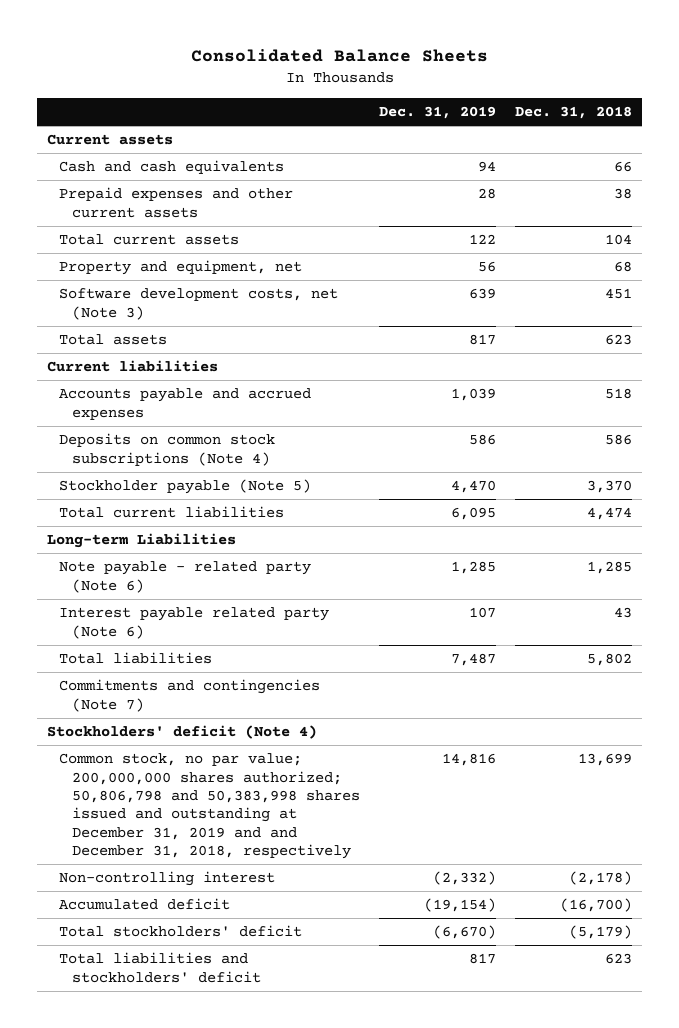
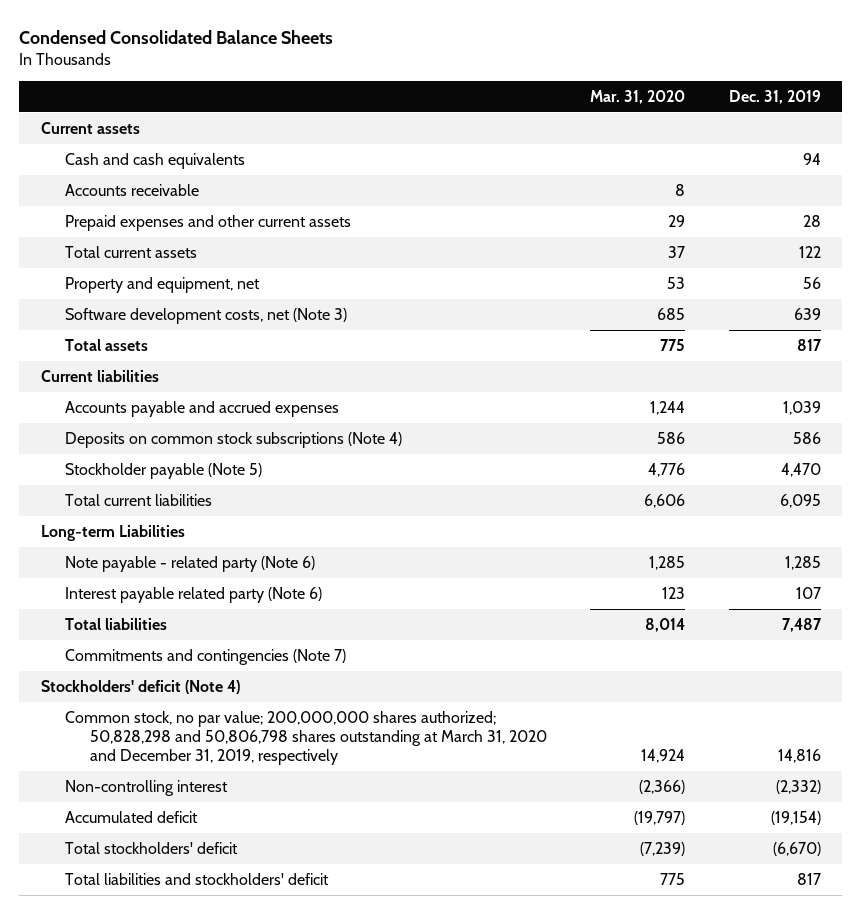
- Consolidated Balance Sheets
+ Condensed Consolidated Balance Sheets
- | Dec. 31, 2019 | Dec. 31, 2018
+ | Mar. 31, 2020 | Dec. 31, 2019
+ Accounts receivable | 8 |
- Common stock, no par value; 200,000,000 shares authorized; 50,806,798 and 50,383,998 shares issued and outstanding at December 31, 2019 and and December 31, 2018, respectively | 14,816 | 13,699
+ Common stock, no par value; 200,000,000 shares authorized; 50,828,298 and 50,806,798 shares outstanding at March 31, 2020 and December 31, 2019, respectively | 14,924 | 14,816

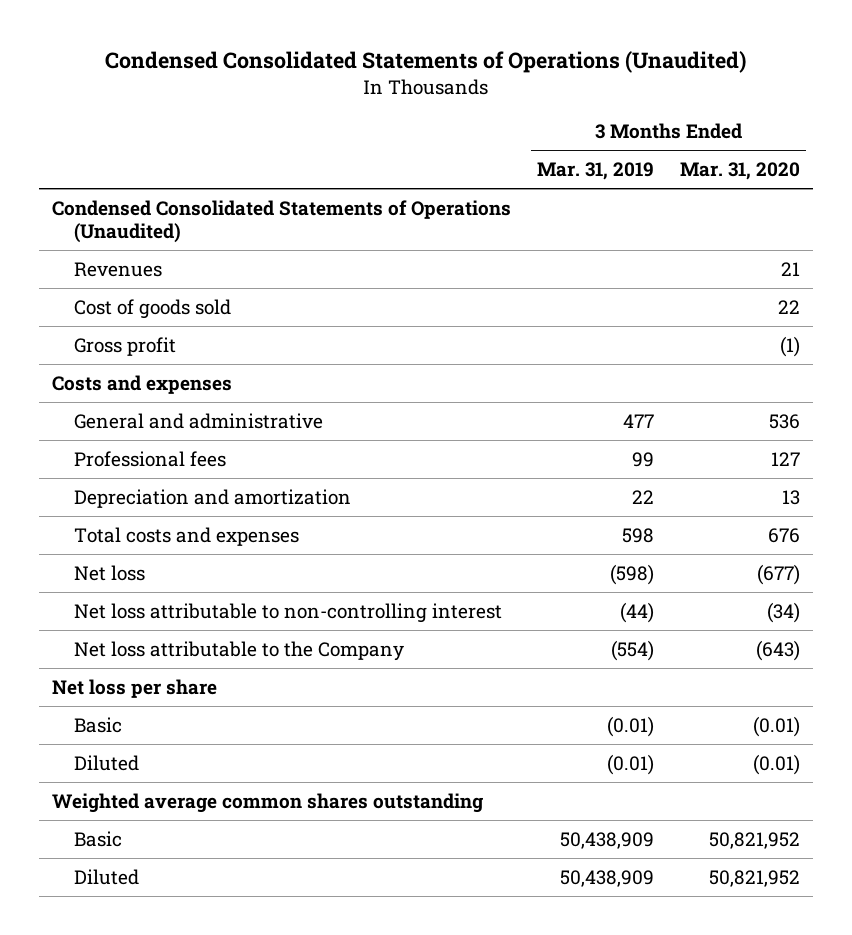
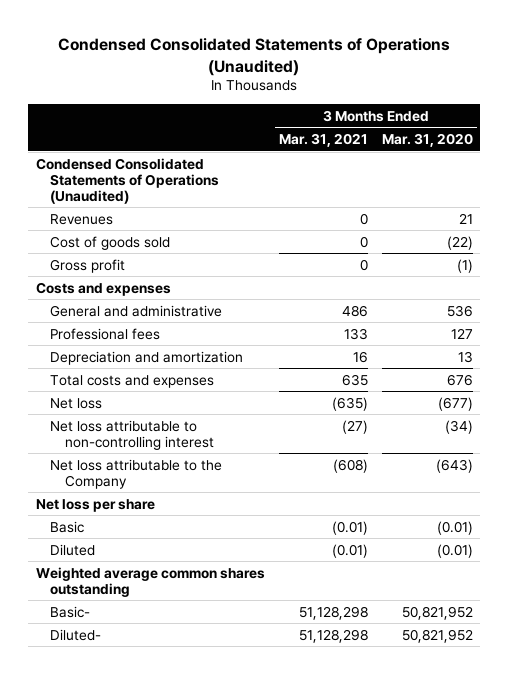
- | 3 Months Ended Mar. 31, 2019 | 3 Months Ended Mar. 31, 2020
+ | 3 Months Ended Mar. 31, 2021 | 3 Months Ended Mar. 31, 2020
- Cost of goods sold | | 22
+ Cost of goods sold | 0 | (22)
- Basic | 50,438,909 | 50,821,952
- Diluted | 50,438,909 | 50,821,952
+ Basic- | 51,128,298 | 50,821,952
+ Diluted- | 51,128,298 | 50,821,952

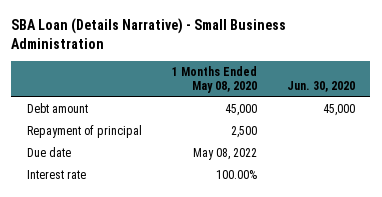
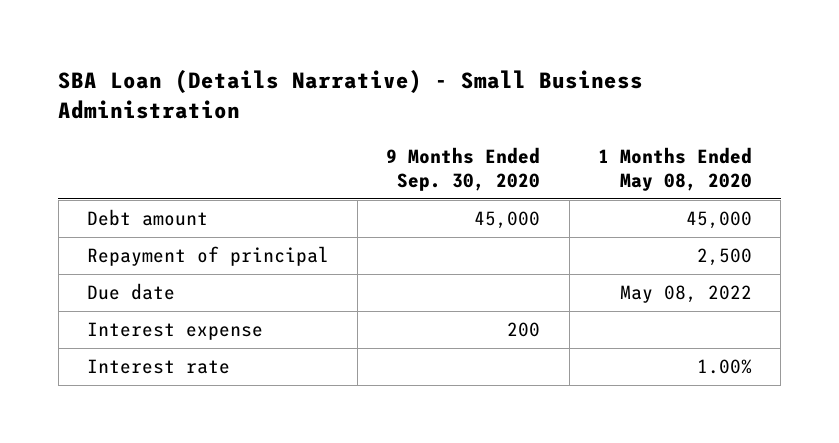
- | 1 Months Ended May 08, 2020 | Jun. 30, 2020
+ | 9 Months Ended Sep. 30, 2020 | 1 Months Ended May 08, 2020
- Interest rate | 100.00% |
+ Interest expense | 200 |
+ Interest rate | | 1.00%

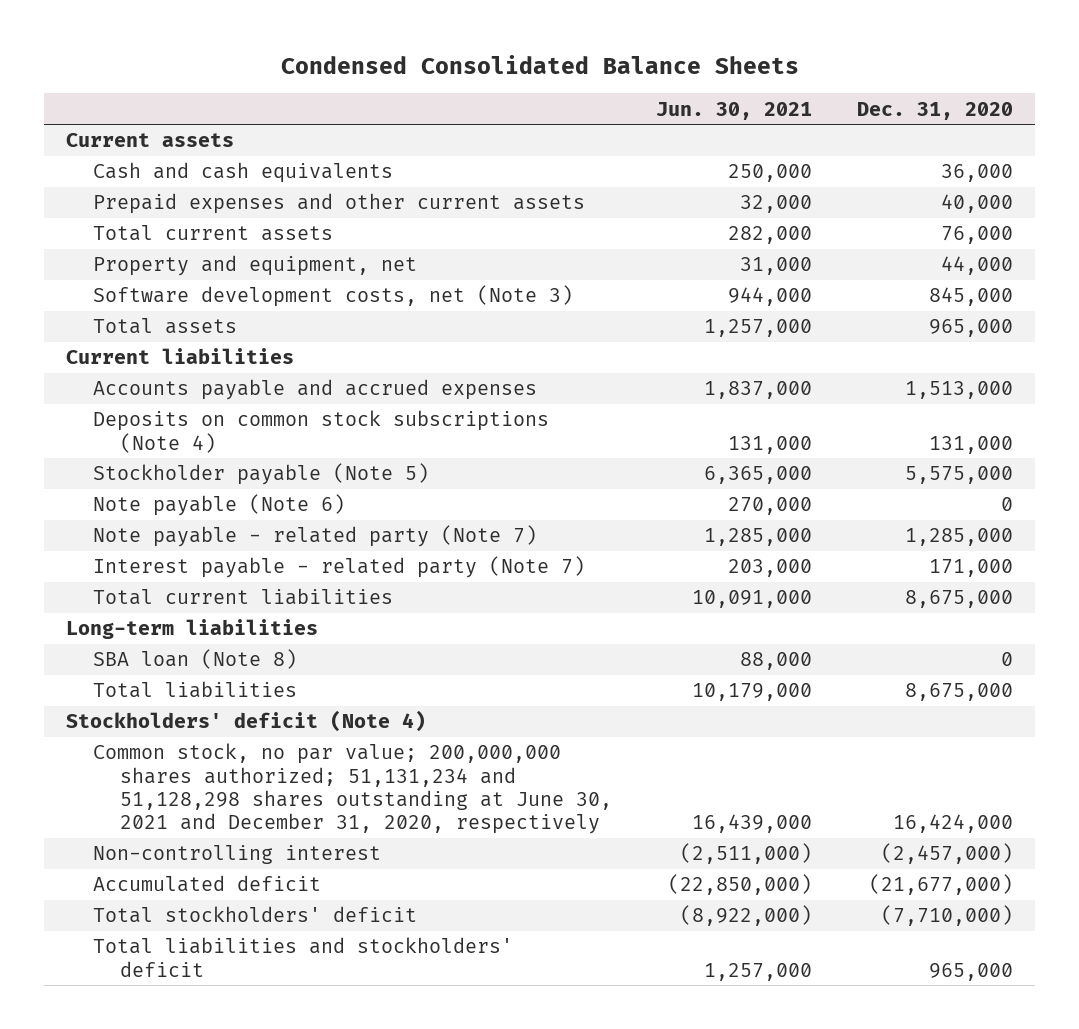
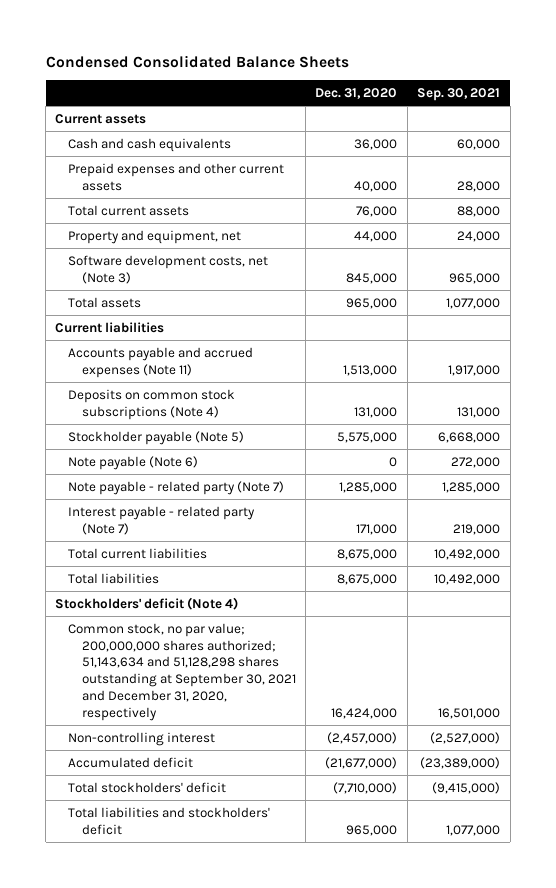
- | Jun. 30, 2021 | Dec. 31, 2020
+ | Dec. 31, 2020 | Sep. 30, 2021
- Accounts payable and accrued expenses | 1,837,000 | 1,513,000
+ Accounts payable and accrued expenses (Note 11) | 1,513,000 | 1,917,000
- Long-term liabilities
- SBA loan (Note 8) | 88,000 | 0
- Common stock, no par value; 200,000,000 shares authorized; 51,131,234 and 51,128,298 shares outstanding at June 30, 2021 and December 31, 2020, respectively | 16,439,000 | 16,424,000
+ Common stock, no par value; 200,000,000 shares authorized; 51,143,634 and 51,128,298 shares outstanding at September 30, 2021 and December 31, 2020, respectively | 16,424,000 | 16,501,000

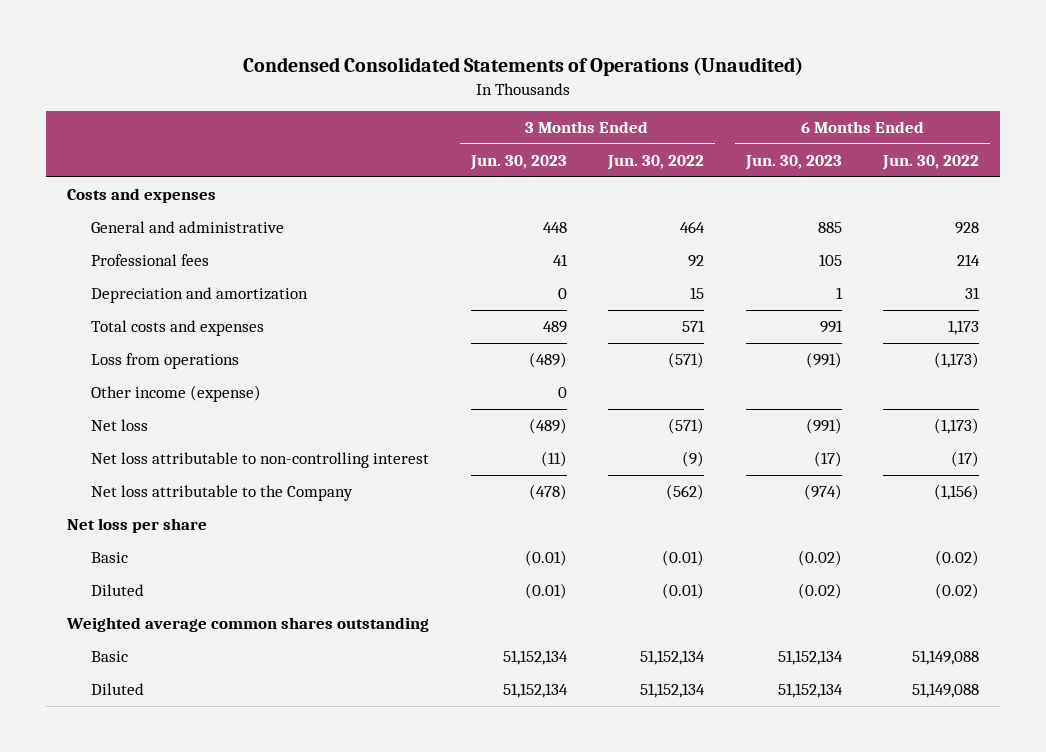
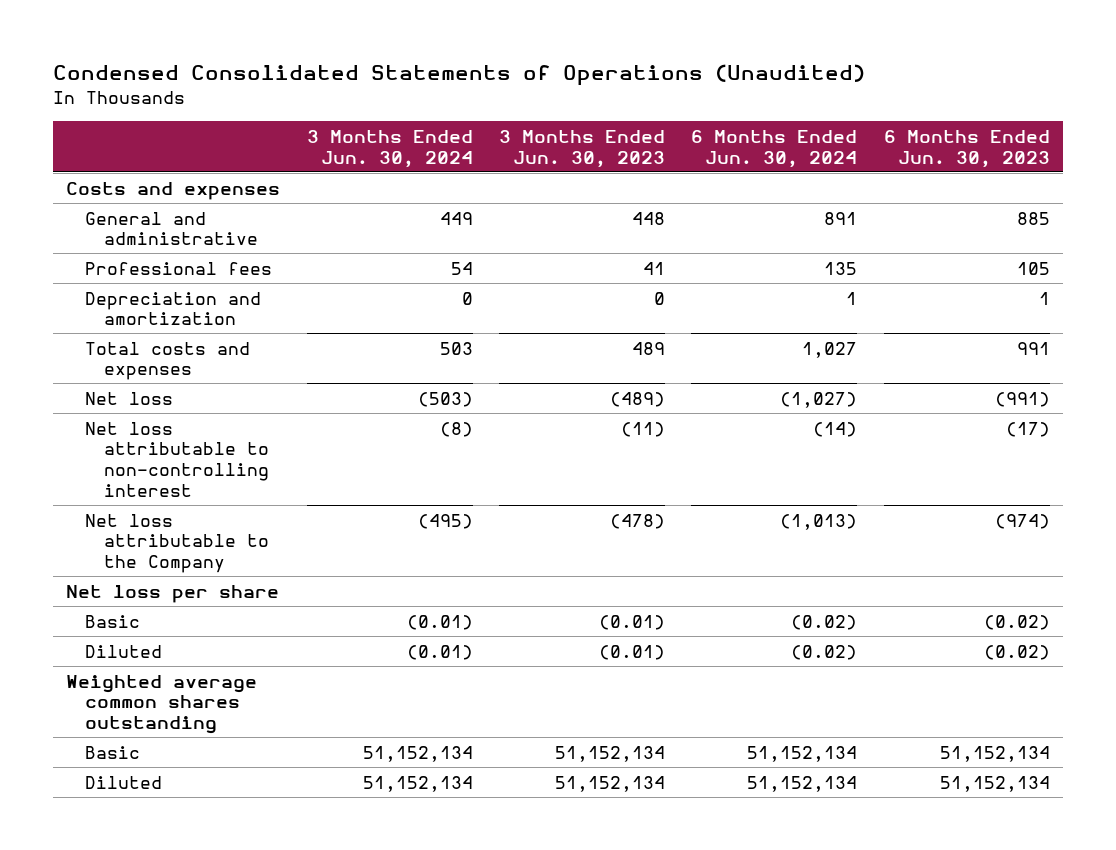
- | 3 Months Ended Jun. 30, 2023 | 3 Months Ended Jun. 30, 2022 | 6 Months Ended Jun. 30, 2023 | 6 Months Ended Jun. 30, 2022
+ | 3 Months Ended Jun. 30, 2024 | 3 Months Ended Jun. 30, 2023 | 6 Months Ended Jun. 30, 2024 | 6 Months Ended Jun. 30, 2023
- Loss from operations | (489) | (571) | (991) | (1,173)
- Other income (expense) | 0 | | |

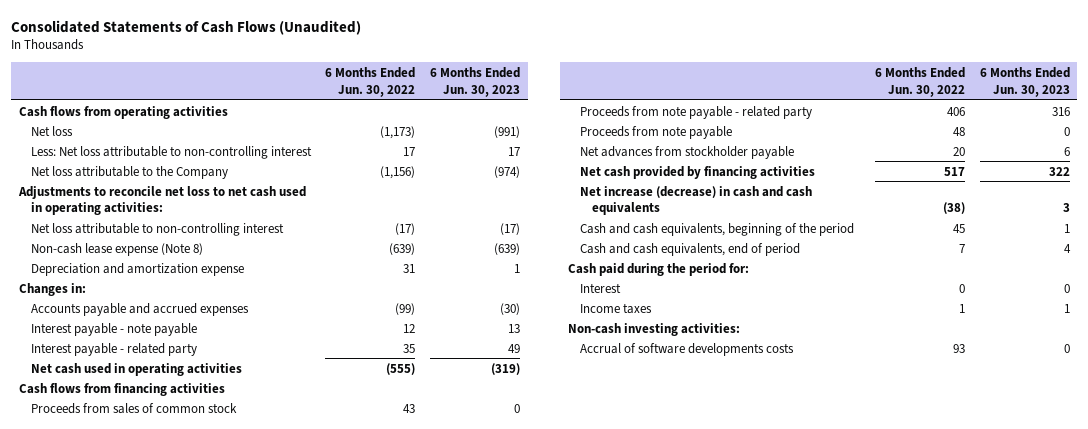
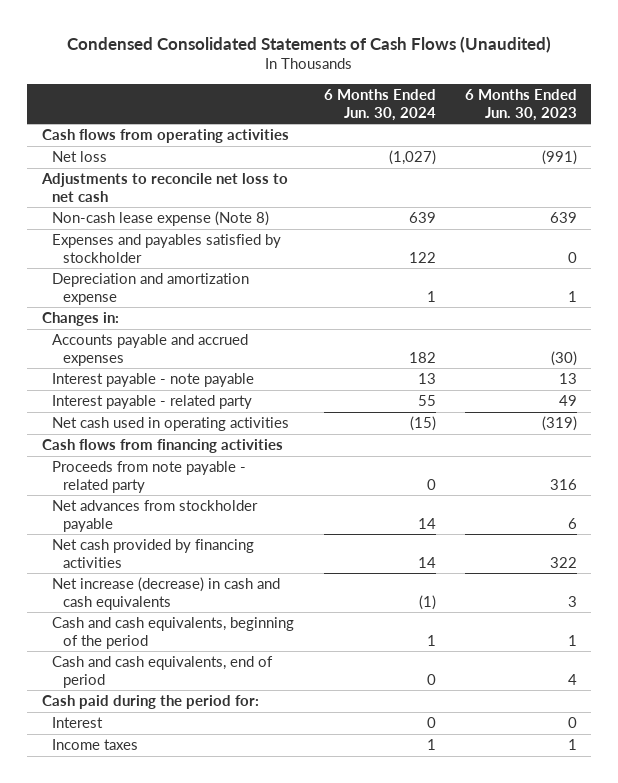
- Consolidated Statements of Cash Flows (Unaudited)
+ Condensed Consolidated Statements of Cash Flows (Unaudited)
- | 6 Months Ended Jun. 30, 2022 | 6 Months Ended Jun. 30, 2023
+ | 6 Months Ended Jun. 30, 2024 | 6 Months Ended Jun. 30, 2023
- Less: Net loss attributable to non-controlling interest | 17 | 17
- Net loss attributable to the Company | (1,156) | (974)
- Adjustments to reconcile net loss to net cash used in operating activities:
- Net loss attributable to non-controlling interest | (17) | (17)
- Non-cash lease expense (Note 8) | (639) | (639)
+ Adjustments to reconcile net loss to net cash
+ Non-cash lease expense (Note 8) | 639 | 639
+ Expenses and payables satisfied by stockholder | 122 | 0
- Proceeds from sales of common stock | 43 | 0
- Proceeds from note payable | 48 | 0
- Non-cash investing activities:
- Accrual of software developments costs | 93 | 0

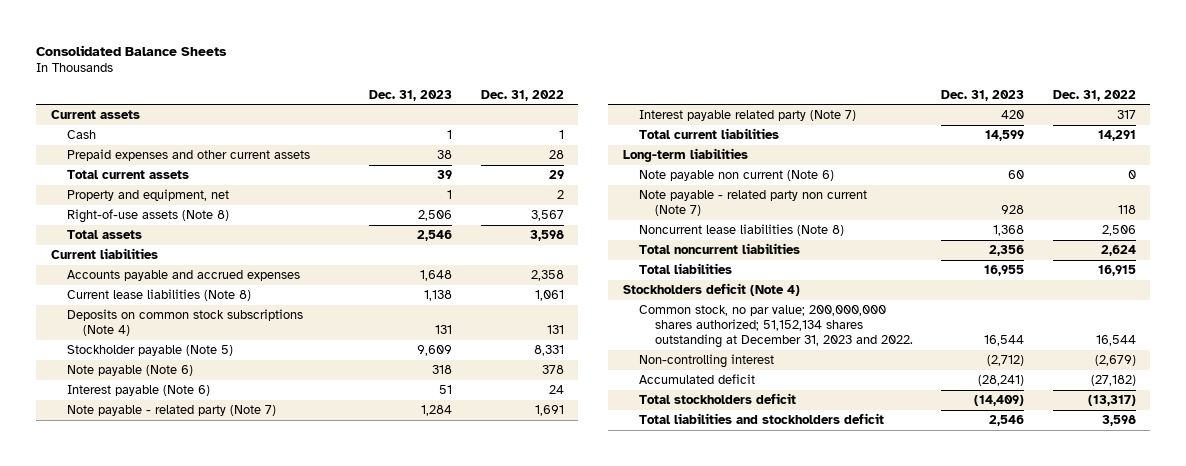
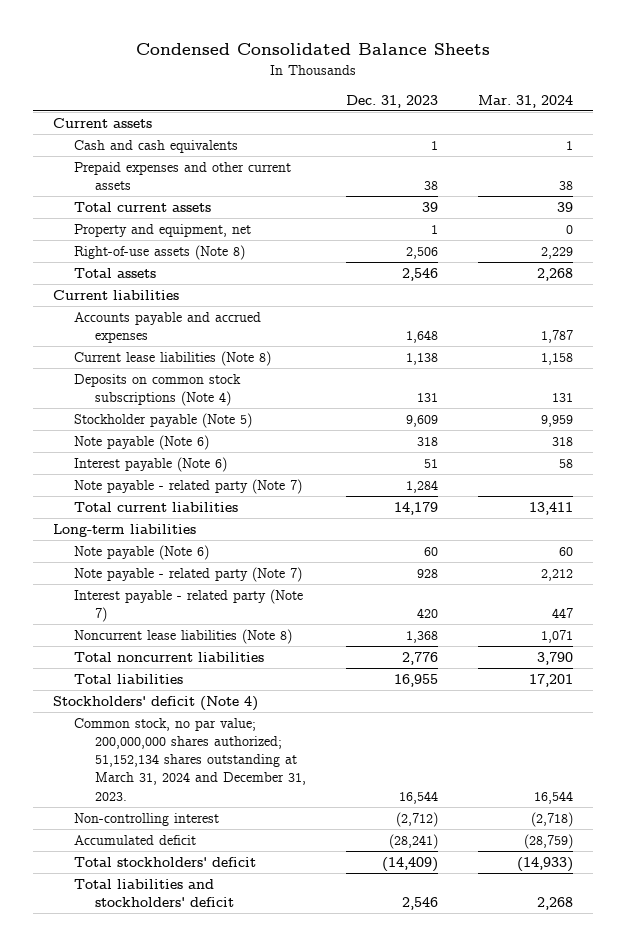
- Consolidated Balance Sheets
+ Condensed Consolidated Balance Sheets
- | Dec. 31, 2023 | Dec. 31, 2022
+ | Dec. 31, 2023 | Mar. 31, 2024
- Cash | 1 | 1
+ Cash and cash equivalents | 1 | 1
- Interest payable related party (Note 7) | 420 | 317
- Total current liabilities | 14,599 | 14,291
+ Total current liabilities | 14,179 | 13,411
- Note payable non current (Note 6) | 60 | 0
- Note payable - related party non current (Note 7) | 928 | 118
+ Note payable (Note 6) | 60 | 60
+ Note payable - related party (Note 7) | 928 | 2,212
+ Interest payable - related party (Note 7) | 420 | 447
- Total noncurrent liabilities | 2,356 | 2,624
+ Total noncurrent liabilities | 2,776 | 3,790
- Stockholders deficit (Note 4)
- Common stock, no par value; 200,000,000 shares authorized; 51,152,134 shares outstanding at December 31, 2023 and 2022. | 16,544 | 16,544
+ Stockholders' deficit (Note 4)
+ Common stock, no par value; 200,000,000 shares authorized; 51,152,134 shares outstanding at March 31, 2024 and December 31, 2023. | 16,544 | 16,544
- Total stockholders deficit | (14,409) | (13,317)
- Total liabilities and stockholders deficit | 2,546 | 3,598
+ Total stockholders' deficit | (14,409) | (14,933)
+ Total liabilities and stockholders' deficit | 2,546 | 2,268

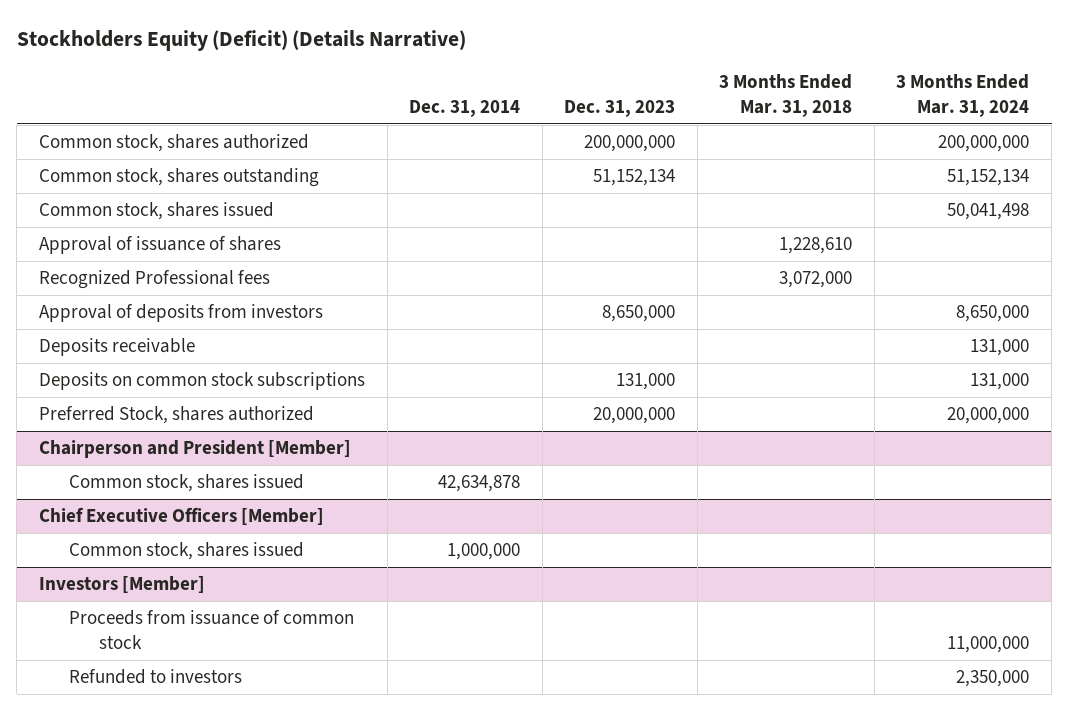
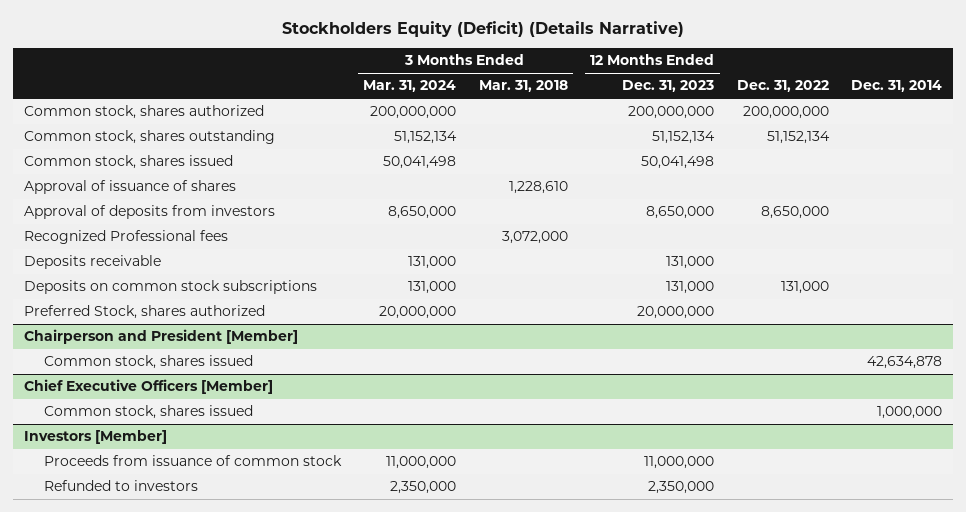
- | Dec. 31, 2014 | Dec. 31, 2023 | 3 Months Ended Mar. 31, 2018 | 3 Months Ended Mar. 31, 2024
+ | 3 Months Ended Mar. 31, 2024 | 3 Months Ended Mar. 31, 2018 | 12 Months Ended Dec. 31, 2023 | Dec. 31, 2022 | Dec. 31, 2014
moved down: Recognized Professional fees | | 3,072,000 | | |

